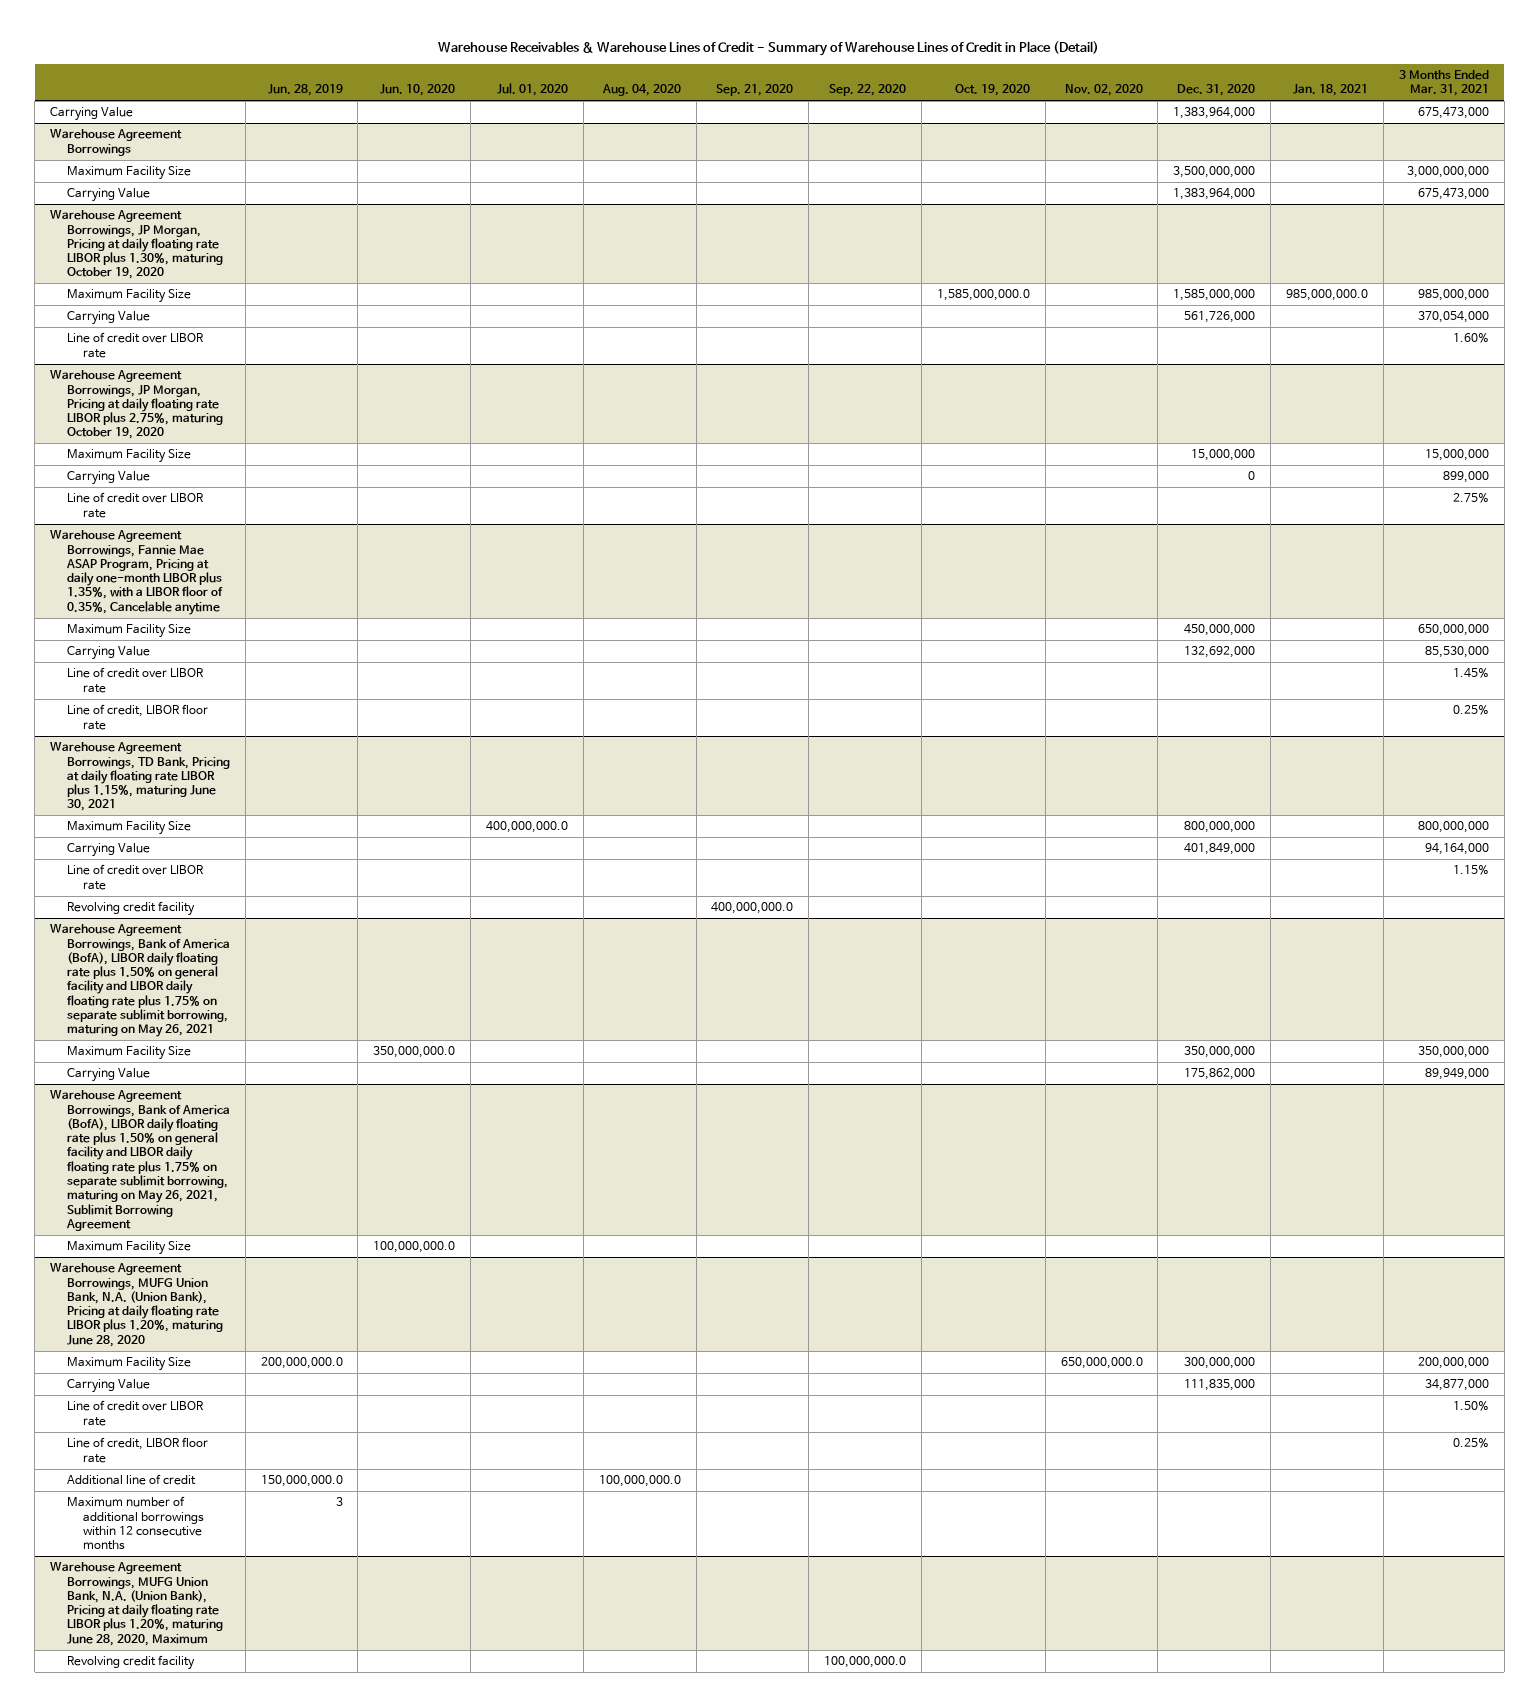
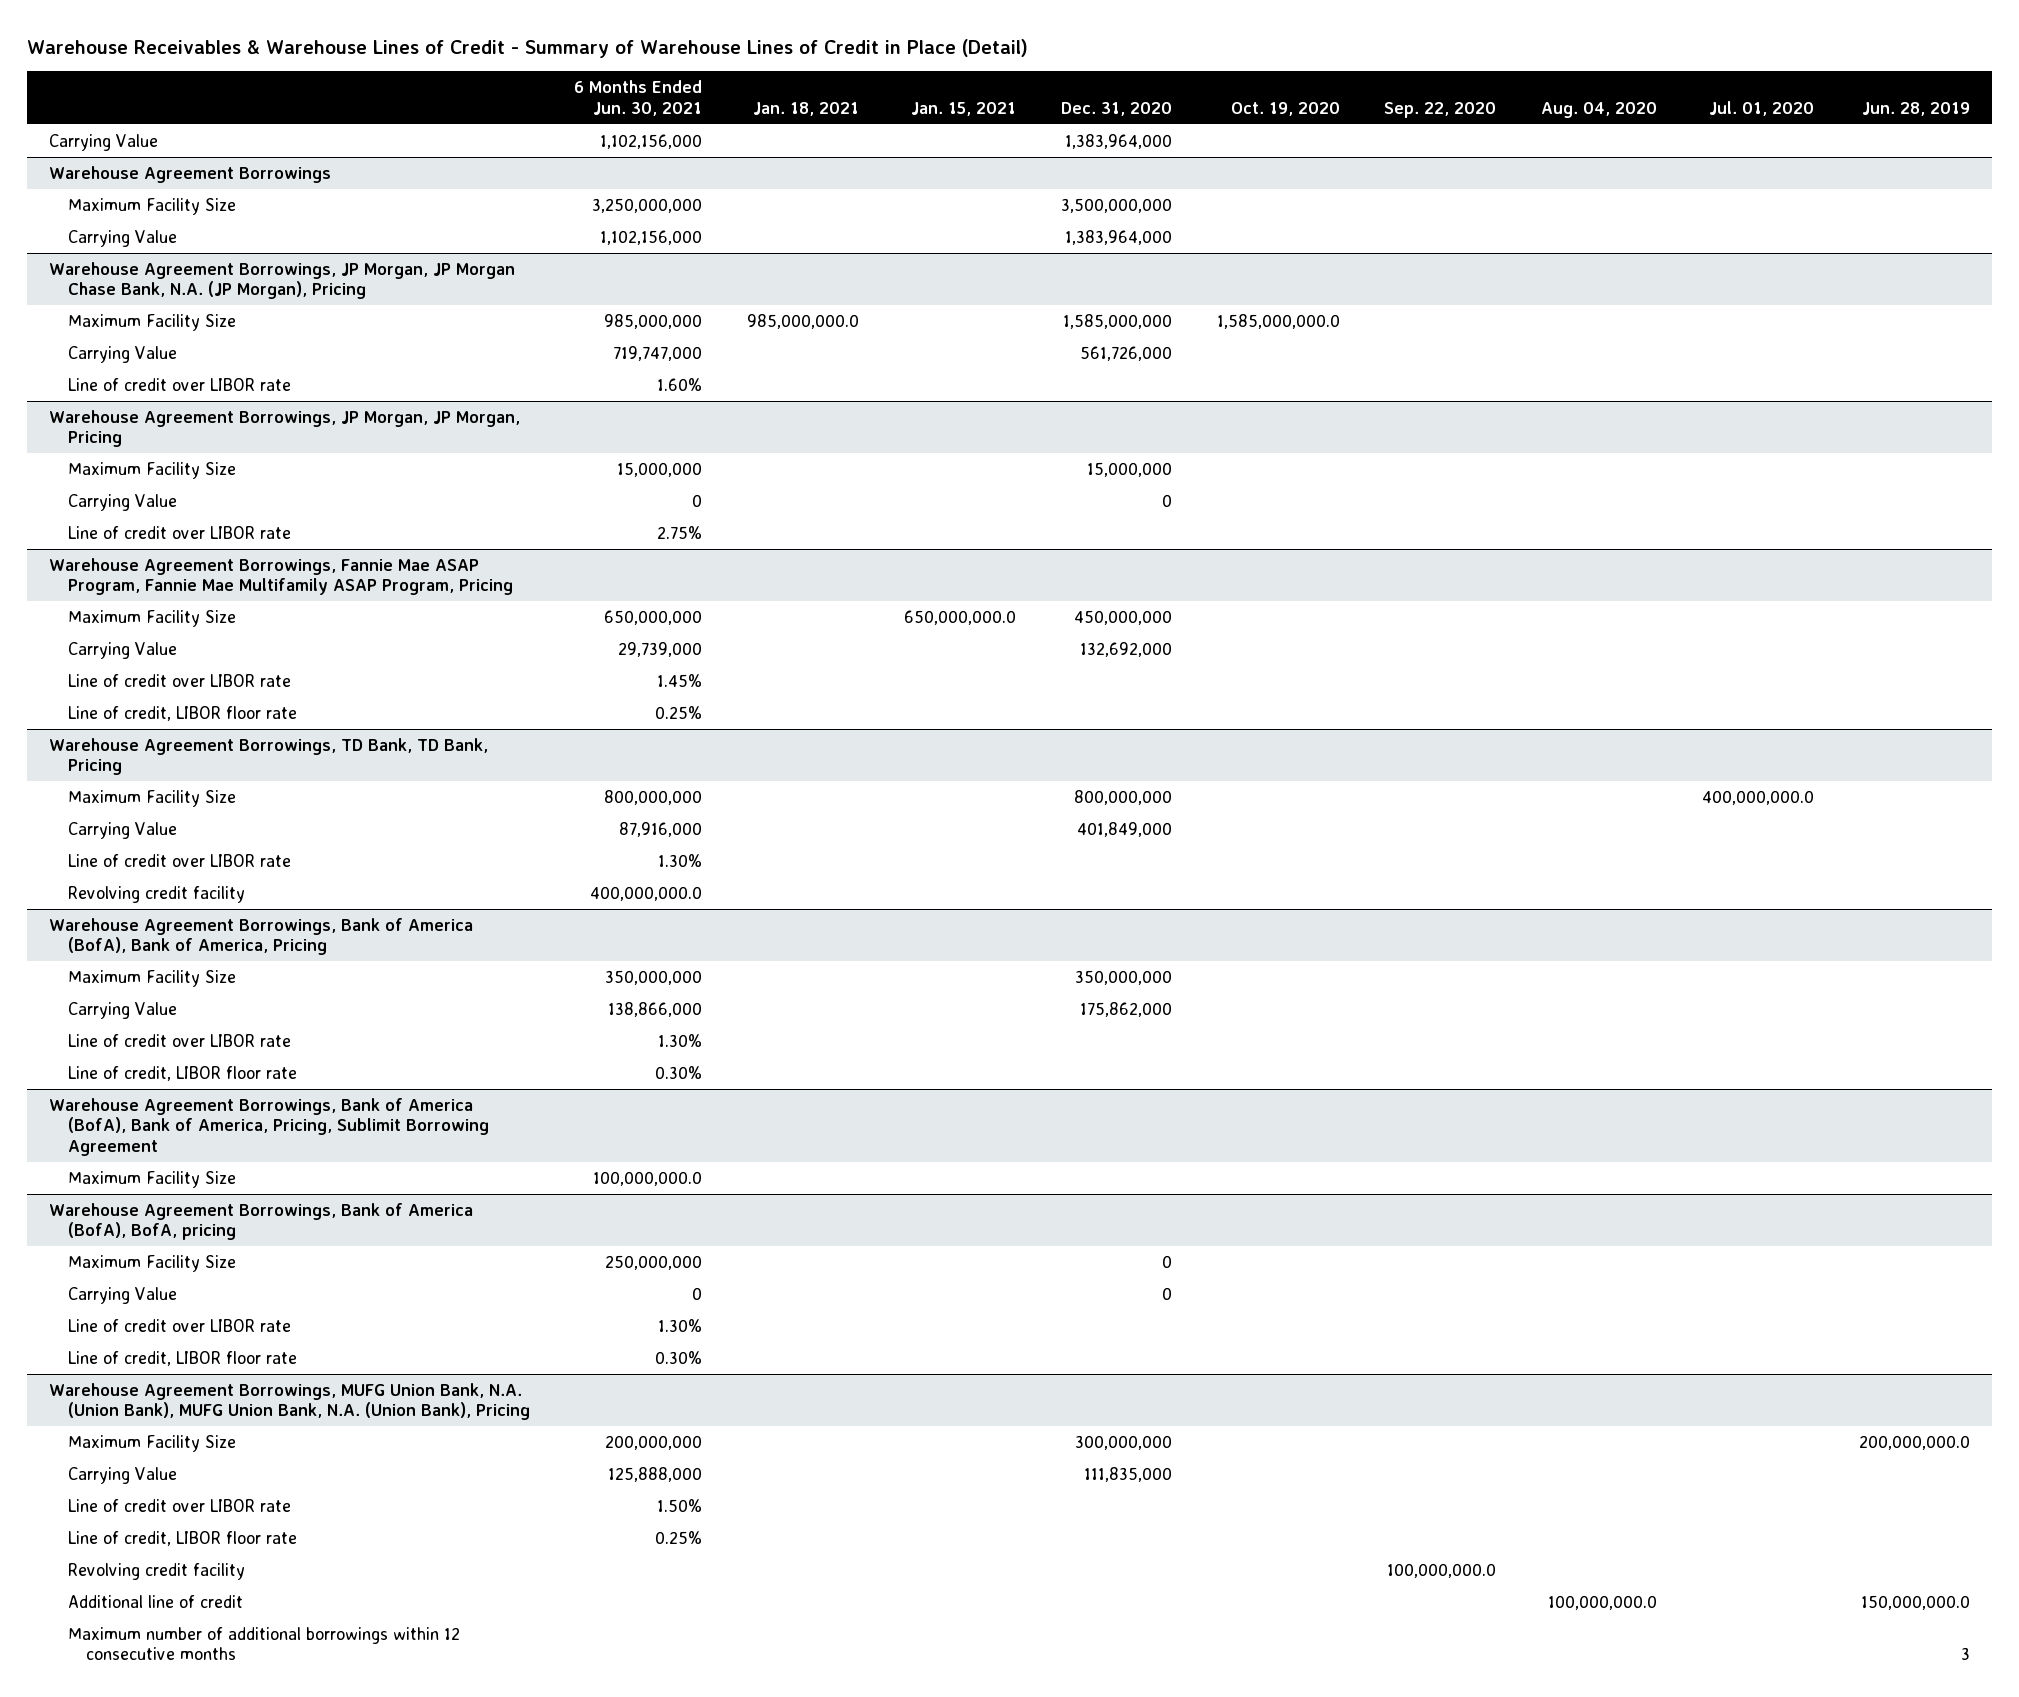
- | Jun. 28, 2019 | Jun. 10, 2020 | Jul. 01, 2020 | Aug. 04, 2020 | Sep. 21, 2020 | Sep. 22, 2020 | Oct. 19, 2020 | Nov. 02, 2020 | Dec. 31, 2020 | Jan. 18, 2021 | 3 Months Ended Mar. 31, 2021
+ | 6 Months Ended Jun. 30, 2021 | Jan. 18, 2021 | Jan. 15, 2021 | Dec. 31, 2020 | Oct. 19, 2020 | Sep. 22, 2020 | Aug. 04, 2020 | Jul. 01, 2020 | Jun. 28, 2019
- Warehouse Agreement Borrowings, JP Morgan, Pricing at daily floating rate LIBOR plus 1.30%, maturing October 19, 2020
+ Warehouse Agreement Borrowings, JP Morgan, JP Morgan Chase Bank, N.A. (JP Morgan), Pricing
- Warehouse Agreement Borrowings, JP Morgan, Pricing at daily floating rate LIBOR plus 2.75%, maturing October 19, 2020
+ Warehouse Agreement Borrowings, JP Morgan, JP Morgan, Pricing
- Warehouse Agreement Borrowings, Fannie Mae ASAP Program, Pricing at daily one-month LIBOR plus 1.35%, with a LIBOR floor of 0.35%, Cancelable anytime
+ Warehouse Agreement Borrowings, Fannie Mae ASAP Program, Fannie Mae Multifamily ASAP Program, Pricing
- Warehouse Agreement Borrowings, TD Bank, Pricing at daily floating rate LIBOR plus 1.15%, maturing June 30, 2021
+ Warehouse Agreement Borrowings, TD Bank, TD Bank, Pricing
- Warehouse Agreement Borrowings, Bank of America (BofA), LIBOR daily floating rate plus 1.50% on general facility and LIBOR daily floating rate plus 1.75% on separate sublimit borrowing, maturing on May 26, 2021
+ Warehouse Agreement Borrowings, Bank of America (BofA), Bank of America, Pricing
- Warehouse Agreement Borrowings, Bank of America (BofA), LIBOR daily floating rate plus 1.50% on general facility and LIBOR daily floating rate plus 1.75% on separate sublimit borrowing, maturing on May 26, 2021, Sublimit Borrowing Agreement
- Maximum Facility Size | | 100,000,000.0 | | | | | | | | |
- Warehouse Agreement Borrowings, MUFG Union Bank, N.A. (Union Bank), Pricing at daily floating rate LIBOR plus 1.20%, maturing June 28, 2020
+ Line of credit over LIBOR rate | 1.30% | | | | | | | |
+ Line of credit, LIBOR floor rate | 0.30% | | | | | | | |
+ Warehouse Agreement Borrowings, Bank of America (BofA), Bank of America, Pricing, Sublimit Borrowing Agreement
+ Maximum Facility Size | 100,000,000.0 | | | | | | | |
+ Warehouse Agreement Borrowings, Bank of America (BofA), BofA, pricing
+ Maximum Facility Size | 250,000,000 | | | 0 | | | | |
+ Carrying Value | 0 | | | 0 | | | | |
+ Line of credit over LIBOR rate | 1.30% | | | | | | | |
+ Line of credit, LIBOR floor rate | 0.30% | | | | | | | |
+ Warehouse Agreement Borrowings, MUFG Union Bank, N.A. (Union Bank), MUFG Union Bank, N.A. (Union Bank), Pricing
+ Revolving credit facility | | | | | | 100,000,000.0 | | |
- Warehouse Agreement Borrowings, MUFG Union Bank, N.A. (Union Bank), Pricing at daily floating rate LIBOR plus 1.20%, maturing June 28, 2020, Maximum
- Revolving credit facility | | | | | | 100,000,000.0 | | | | |

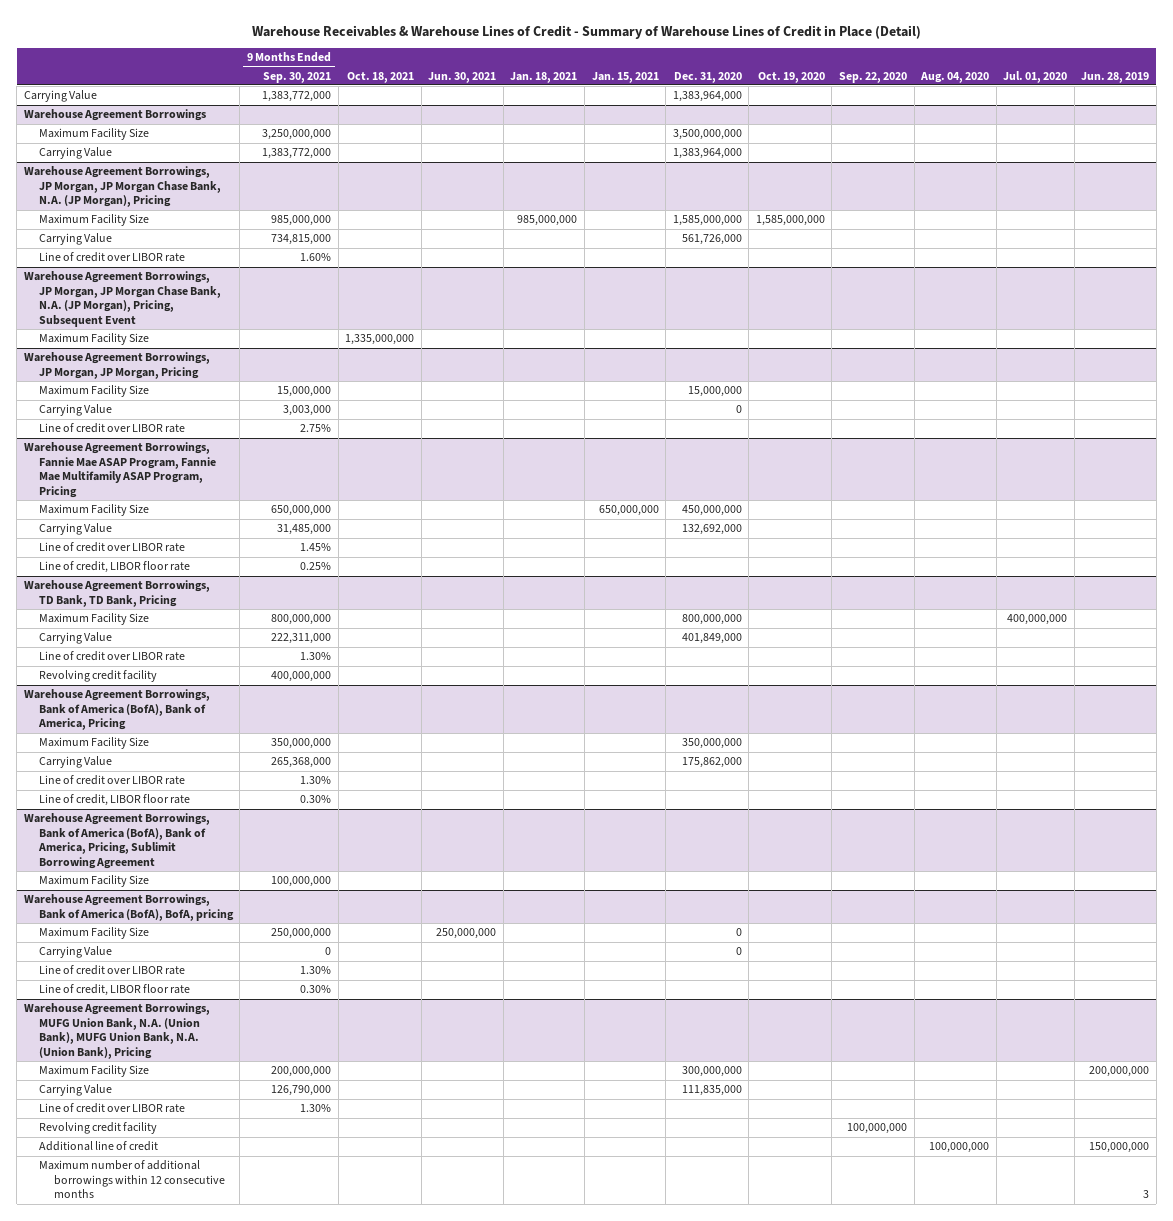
- | 6 Months Ended Jun. 30, 2021 | Jan. 18, 2021 | Jan. 15, 2021 | Dec. 31, 2020 | Oct. 19, 2020 | Sep. 22, 2020 | Aug. 04, 2020 | Jul. 01, 2020 | Jun. 28, 2019
+ | 9 Months Ended Sep. 30, 2021 | Oct. 18, 2021 | Jun. 30, 2021 | Jan. 18, 2021 | Jan. 15, 2021 | Dec. 31, 2020 | Oct. 19, 2020 | Sep. 22, 2020 | Aug. 04, 2020 | Jul. 01, 2020 | Jun. 28, 2019
@ Warehouse Agreement Borrowings, JP Morgan, JP Morgan Chase Bank, N.A. (JP Morgan), Pricing
- Maximum Facility Size | 985,000,000 | 985,000,000.0 | | 1,585,000,000 | 1,585,000,000.0 | | | |
+ Maximum Facility Size | 985,000,000 | | | 985,000,000 | | 1,585,000,000 | 1,585,000,000 | | | |
+ Warehouse Agreement Borrowings, JP Morgan, JP Morgan Chase Bank, N.A. (JP Morgan), Pricing, Subsequent Event
+ Maximum Facility Size | | 1,335,000,000 | | | | | | | | |
@ Warehouse Agreement Borrowings, Fannie Mae ASAP Program, Fannie Mae Multifamily ASAP Program, Pricing
- Maximum Facility Size | 650,000,000 | | 650,000,000.0 | 450,000,000 | | | | |
+ Maximum Facility Size | 650,000,000 | | | | 650,000,000 | 450,000,000 | | | | |
@ Warehouse Agreement Borrowings, TD Bank, TD Bank, Pricing
- Maximum Facility Size | 800,000,000 | | | 800,000,000 | | | | 400,000,000.0 |
+ Maximum Facility Size | 800,000,000 | | | | | 800,000,000 | | | | 400,000,000 |
@ Warehouse Agreement Borrowings, MUFG Union Bank, N.A. (Union Bank), MUFG Union Bank, N.A. (Union Bank), Pricing
- Maximum Facility Size | 200,000,000 | | | 300,000,000 | | | | | 200,000,000.0
+ Maximum Facility Size | 200,000,000 | | | | | 300,000,000 | | | | | 200,000,000
- Line of credit, LIBOR floor rate | 0.25% | | | | | | | |
- Revolving credit facility | | | | | | 100,000,000.0 | | |
- Additional line of credit | | | | | | | 100,000,000.0 | | 150,000,000.0
+ Revolving credit facility | | | | | | | | 100,000,000 | | |
+ Additional line of credit | | | | | | | | | 100,000,000 | | 150,000,000

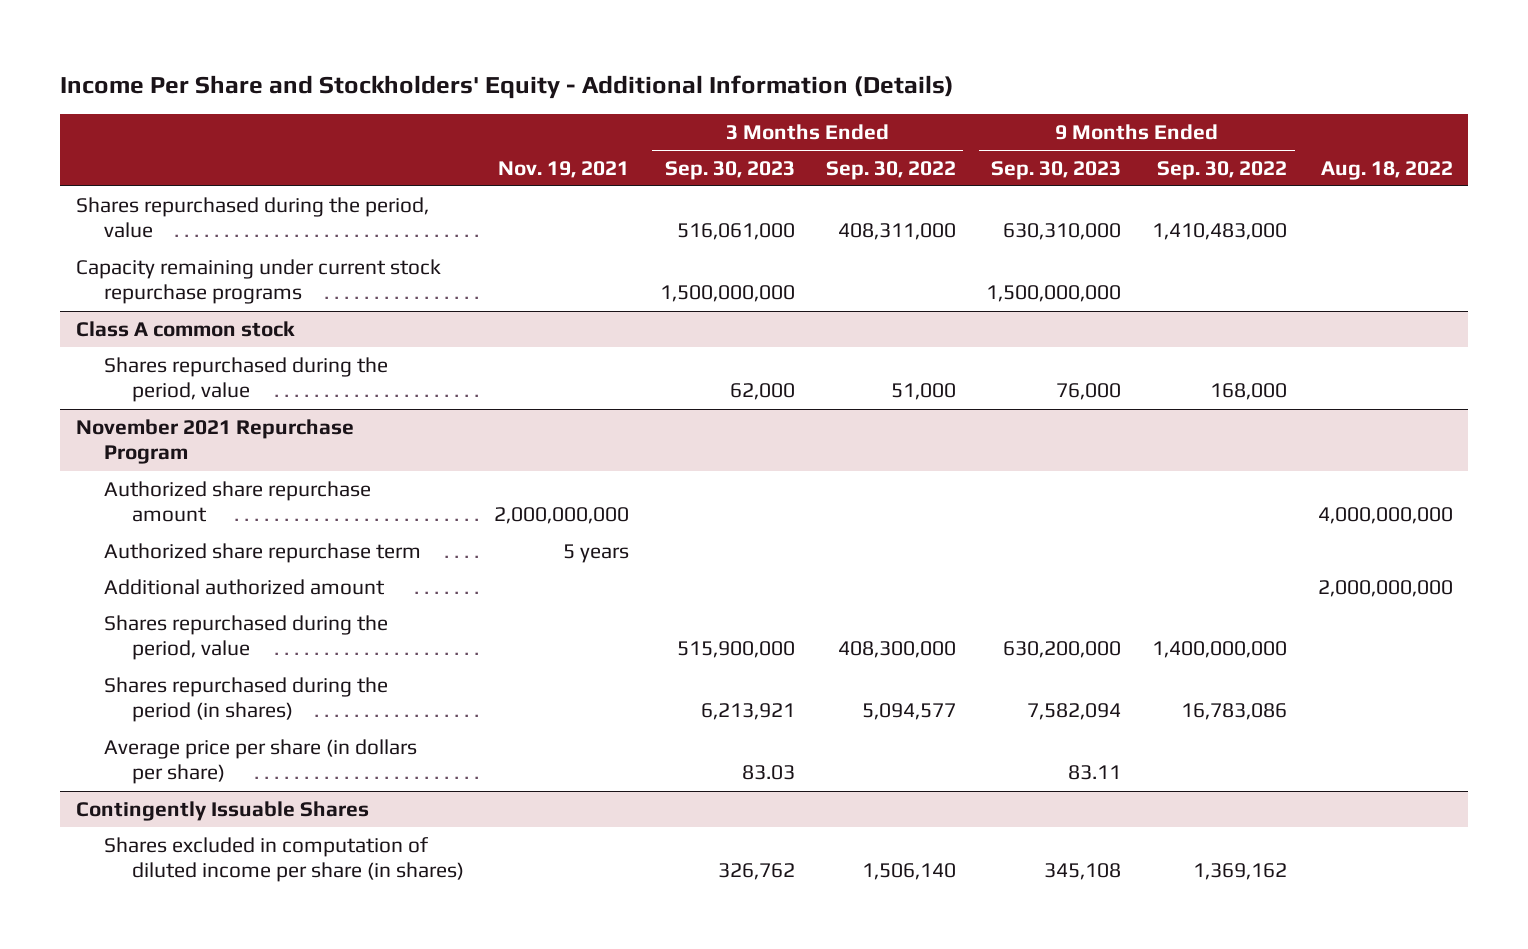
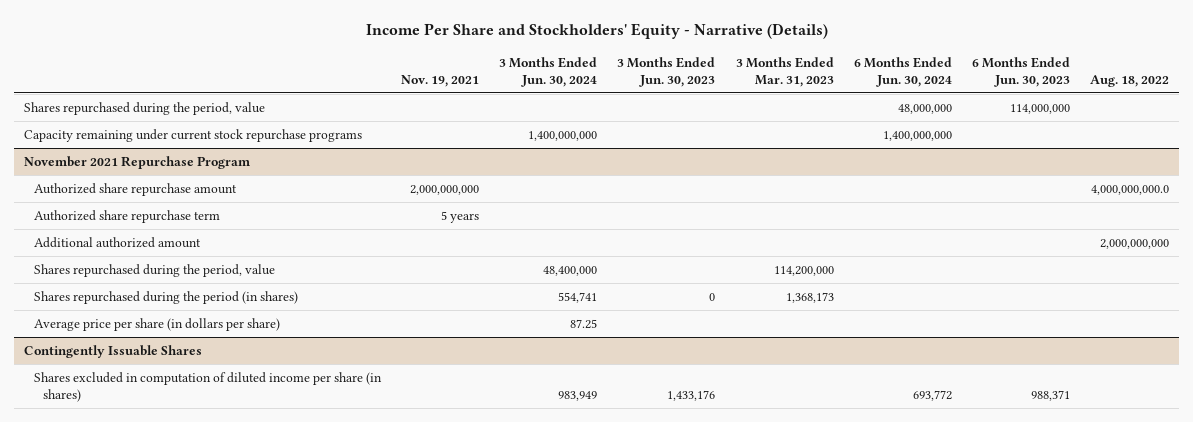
- Income Per Share and Stockholders' Equity - Additional Information (Details)
+ Income Per Share and Stockholders' Equity - Narrative (Details)
- | Nov. 19, 2021 | 3 Months Ended Sep. 30, 2023 | 3 Months Ended Sep. 30, 2022 | 9 Months Ended Sep. 30, 2023 | 9 Months Ended Sep. 30, 2022 | Aug. 18, 2022
+ | Nov. 19, 2021 | 3 Months Ended Jun. 30, 2024 | 3 Months Ended Jun. 30, 2023 | 3 Months Ended Mar. 31, 2023 | 6 Months Ended Jun. 30, 2024 | 6 Months Ended Jun. 30, 2023 | Aug. 18, 2022
- Class A common stock
- Shares repurchased during the period, value | | 62,000 | 51,000 | 76,000 | 168,000 |
@ November 2021 Repurchase Program
- Authorized share repurchase amount | 2,000,000,000 | | | | | 4,000,000,000
+ Authorized share repurchase amount | 2,000,000,000 | | | | | | 4,000,000,000.0

